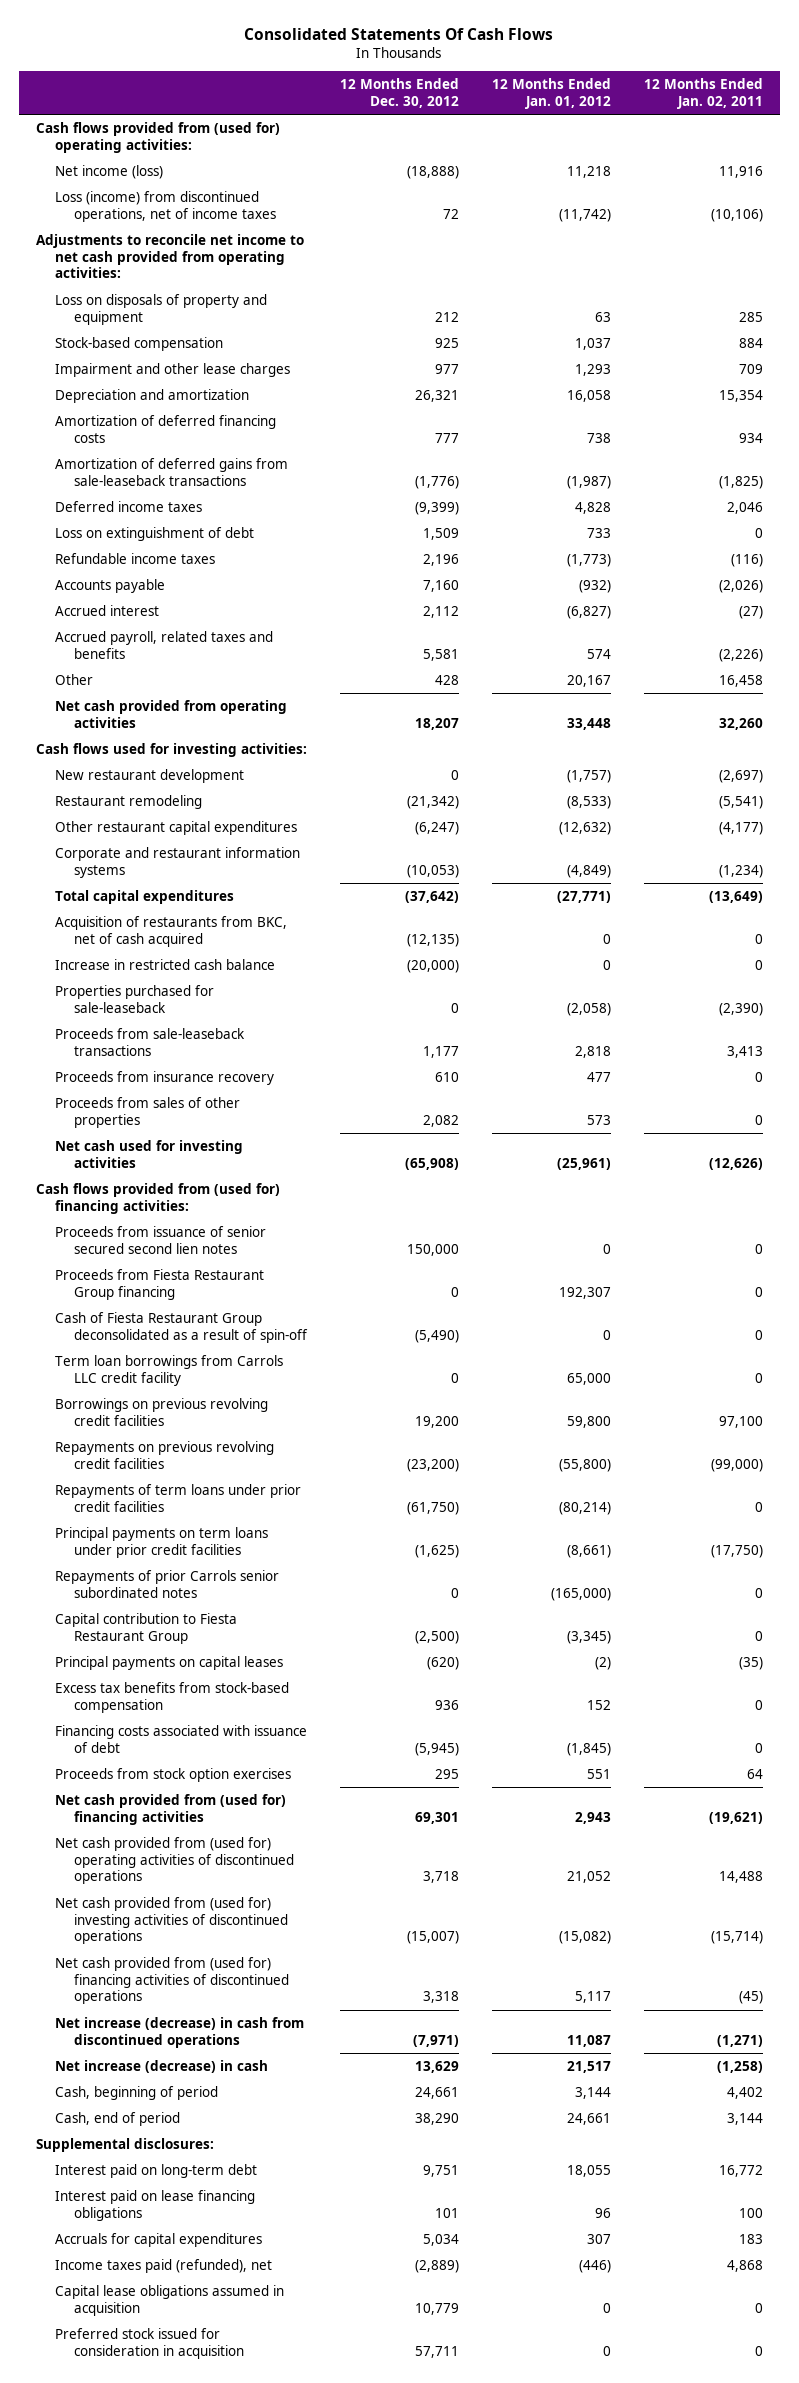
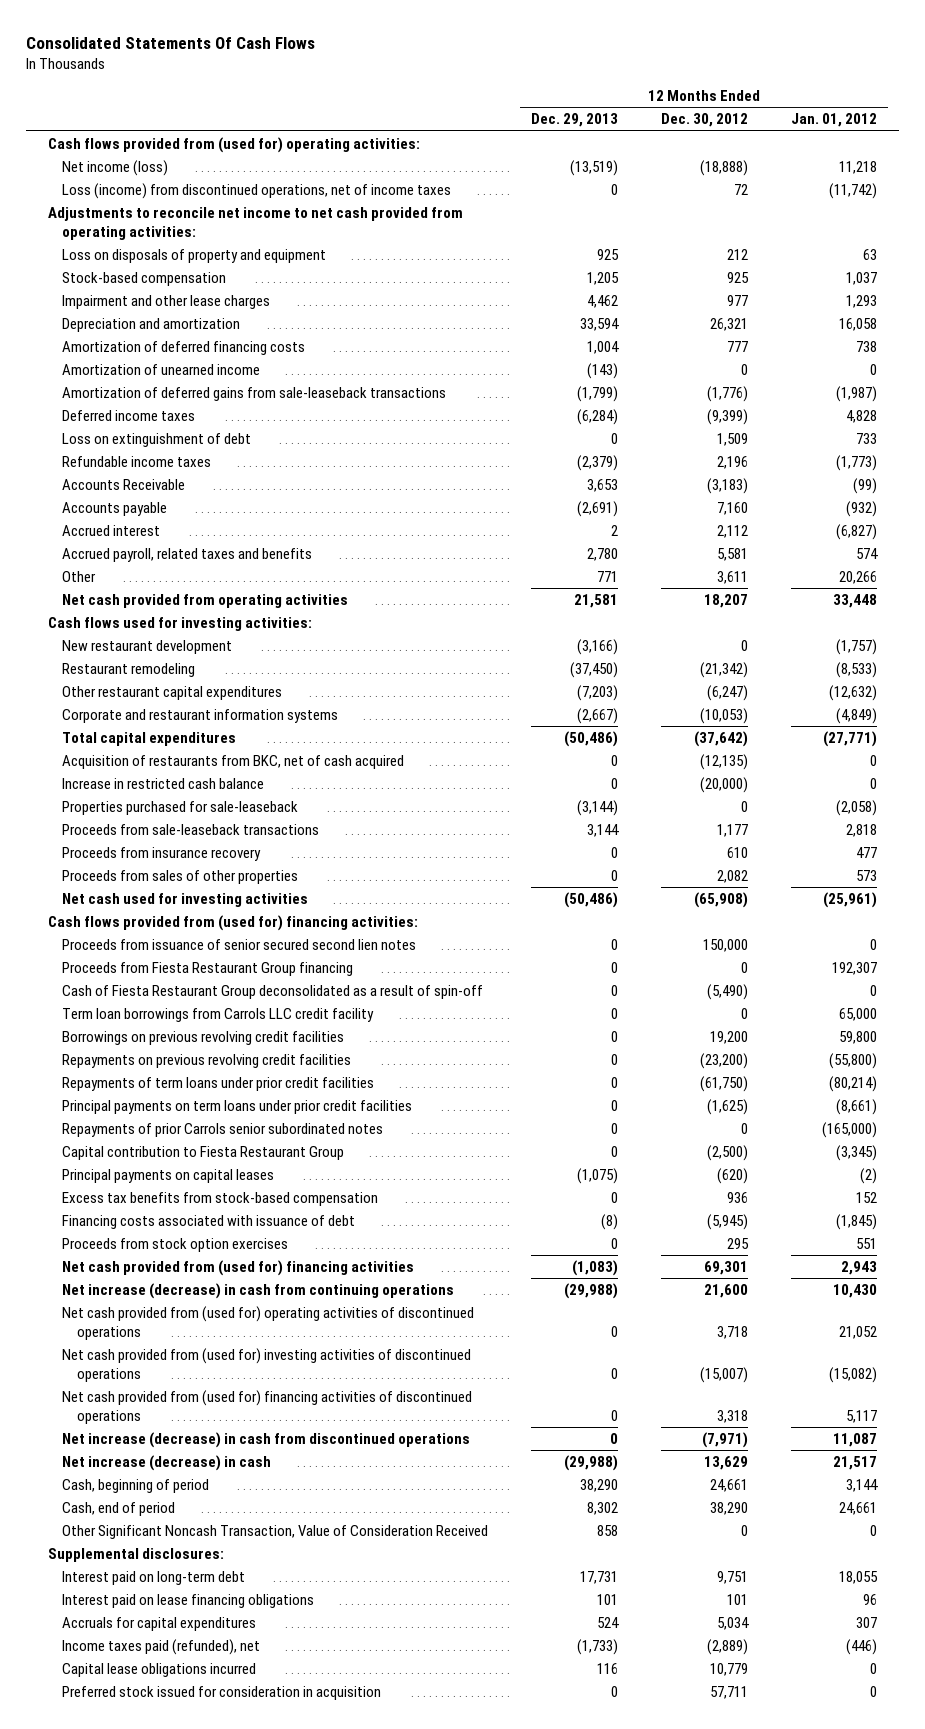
- | 12 Months Ended Dec. 30, 2012 | 12 Months Ended Jan. 01, 2012 | 12 Months Ended Jan. 02, 2011
+ | 12 Months Ended Dec. 29, 2013 | 12 Months Ended Dec. 30, 2012 | 12 Months Ended Jan. 01, 2012
+ Amortization of unearned income | (143) | 0 | 0
+ Accounts Receivable | 3,653 | (3,183) | (99)
- Other | 428 | 20,167 | 16,458
+ Other | 771 | 3,611 | 20,266
+ Net increase (decrease) in cash from continuing operations | (29,988) | 21,600 | 10,430
+ Other Significant Noncash Transaction, Value of Consideration Received | 858 | 0 | 0
- Capital lease obligations assumed in acquisition | 10,779 | 0 | 0
+ Capital lease obligations incurred | 116 | 10,779 | 0

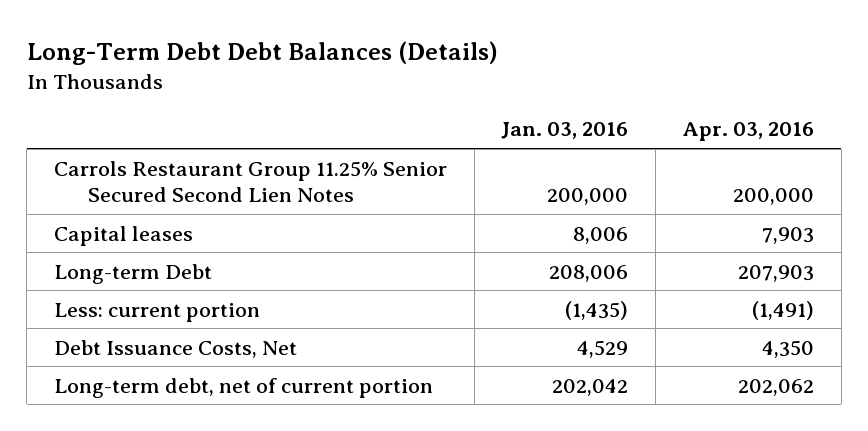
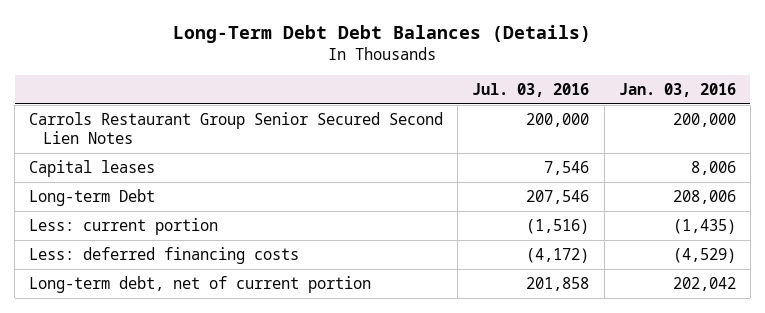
- | Jan. 03, 2016 | Apr. 03, 2016
+ | Jul. 03, 2016 | Jan. 03, 2016
- Carrols Restaurant Group 11.25% Senior Secured Second Lien Notes | 200,000 | 200,000
+ Carrols Restaurant Group Senior Secured Second Lien Notes | 200,000 | 200,000
- Debt Issuance Costs, Net | 4,529 | 4,350
+ Less: deferred financing costs | (4,172) | (4,529)

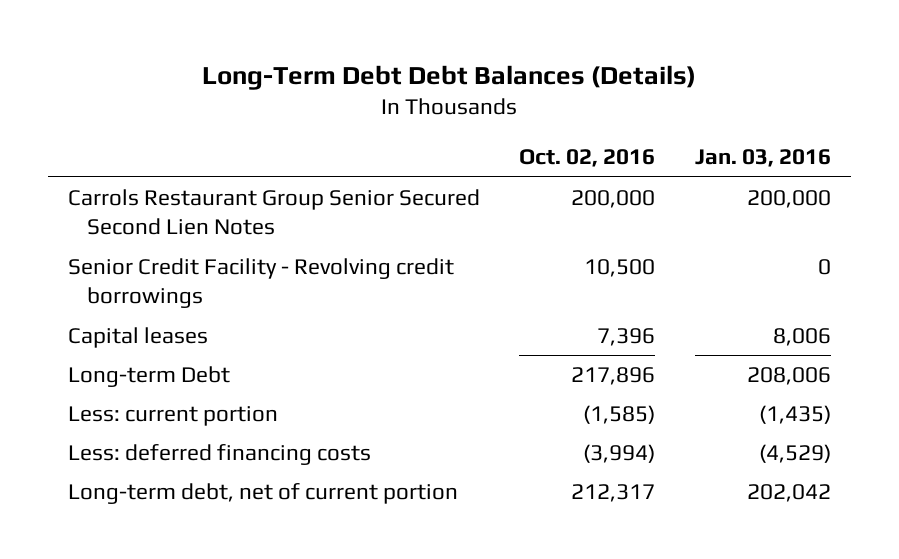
- | Jul. 03, 2016 | Jan. 03, 2016
+ | Oct. 02, 2016 | Jan. 03, 2016
+ Senior Credit Facility - Revolving credit borrowings | 10,500 | 0

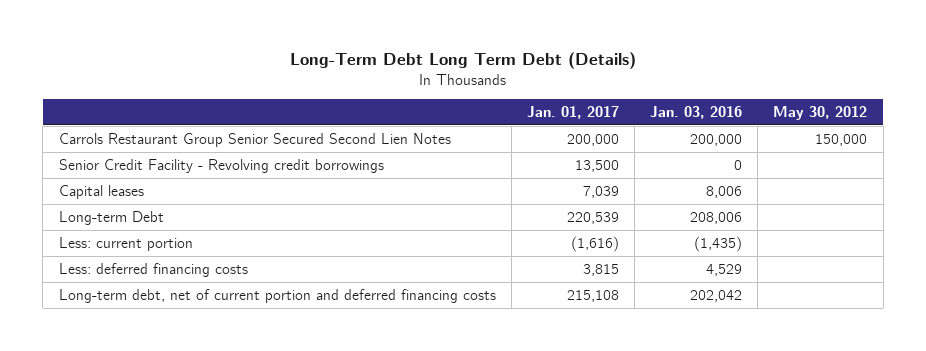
- Long-Term Debt Debt Balances (Details)
+ Long-Term Debt Long Term Debt (Details)
- | Oct. 02, 2016 | Jan. 03, 2016
+ | Jan. 01, 2017 | Jan. 03, 2016 | May 30, 2012
- Less: deferred financing costs | (3,994) | (4,529)
- Long-term debt, net of current portion | 212,317 | 202,042
+ Less: deferred financing costs | 3,815 | 4,529 |
+ Long-term debt, net of current portion and deferred financing costs | 215,108 | 202,042 |

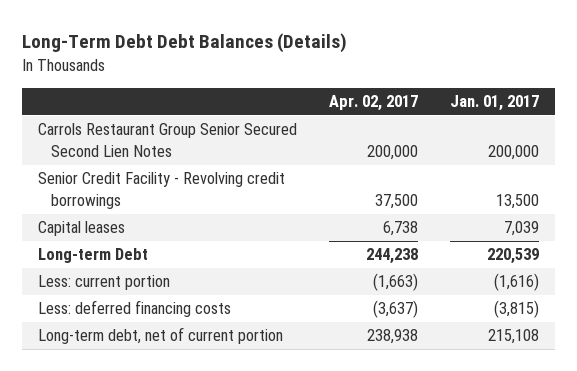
- Long-Term Debt Long Term Debt (Details)
+ Long-Term Debt Debt Balances (Details)
- | Jan. 01, 2017 | Jan. 03, 2016 | May 30, 2012
+ | Apr. 02, 2017 | Jan. 01, 2017
- Less: deferred financing costs | 3,815 | 4,529 |
- Long-term debt, net of current portion and deferred financing costs | 215,108 | 202,042 |
+ Less: deferred financing costs | (3,637) | (3,815)
+ Long-term debt, net of current portion | 238,938 | 215,108

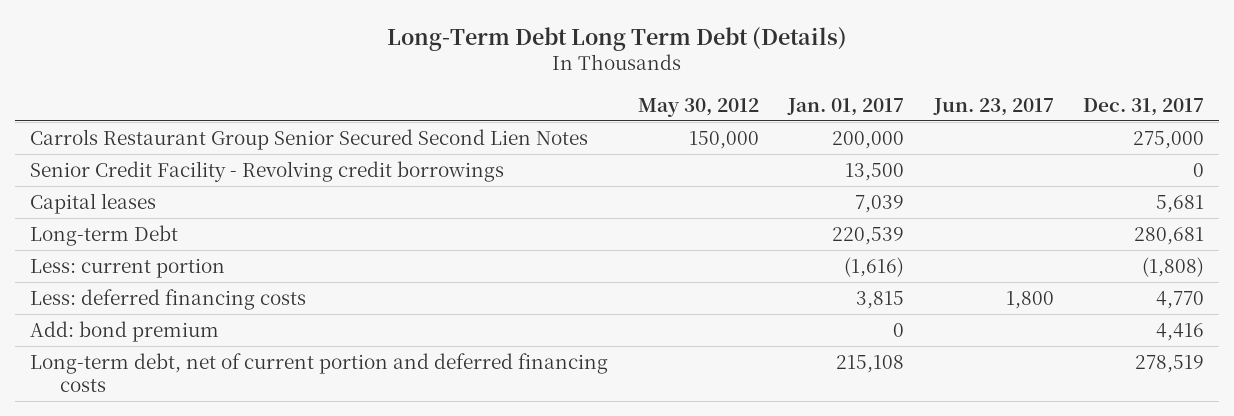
- Long-Term Debt Debt Balances (Details)
+ Long-Term Debt Long Term Debt (Details)
- | Apr. 02, 2017 | Jan. 01, 2017
+ | May 30, 2012 | Jan. 01, 2017 | Jun. 23, 2017 | Dec. 31, 2017
- Less: deferred financing costs | (3,637) | (3,815)
- Long-term debt, net of current portion | 238,938 | 215,108
+ Less: deferred financing costs | | 3,815 | 1,800 | 4,770
+ Add: bond premium | | 0 | | 4,416
+ Long-term debt, net of current portion and deferred financing costs | | 215,108 | | 278,519

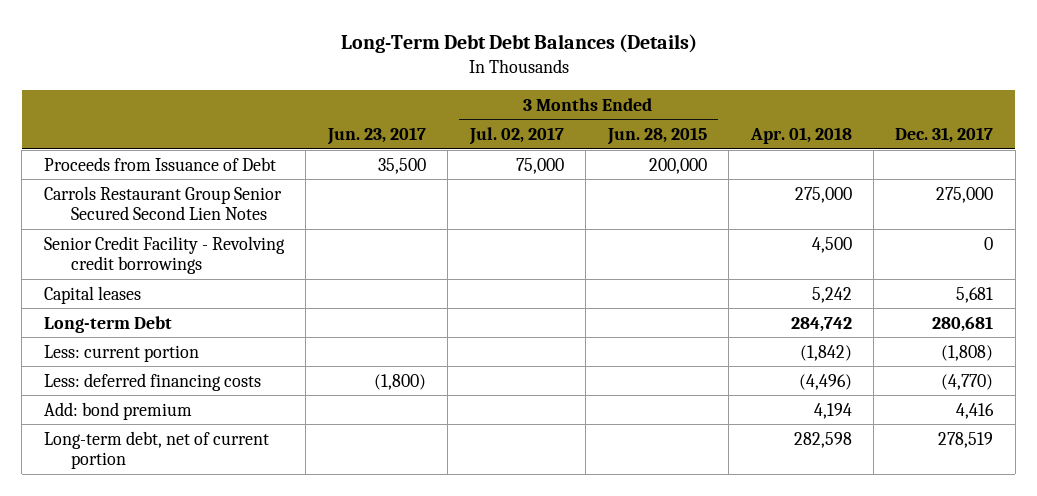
- Long-Term Debt Long Term Debt (Details)
+ Long-Term Debt Debt Balances (Details)
- | May 30, 2012 | Jan. 01, 2017 | Jun. 23, 2017 | Dec. 31, 2017
+ | Jun. 23, 2017 | 3 Months Ended Jul. 02, 2017 | 3 Months Ended Jun. 28, 2015 | Apr. 01, 2018 | Dec. 31, 2017
+ Proceeds from Issuance of Debt | 35,500 | 75,000 | 200,000 | |
- Less: deferred financing costs | | 3,815 | 1,800 | 4,770
+ Less: deferred financing costs | (1,800) | | | (4,496) | (4,770)
- Long-term debt, net of current portion and deferred financing costs | | 215,108 | | 278,519
+ Long-term debt, net of current portion | | | | 282,598 | 278,519

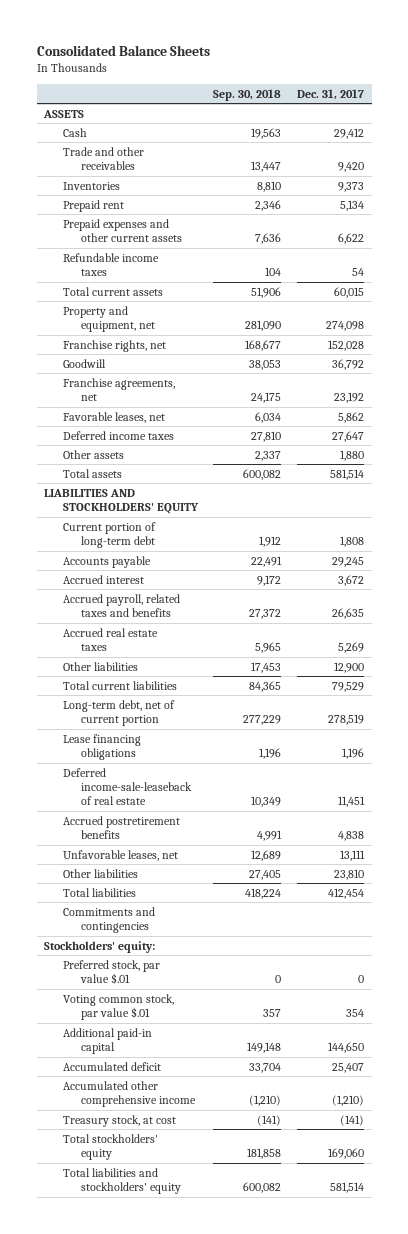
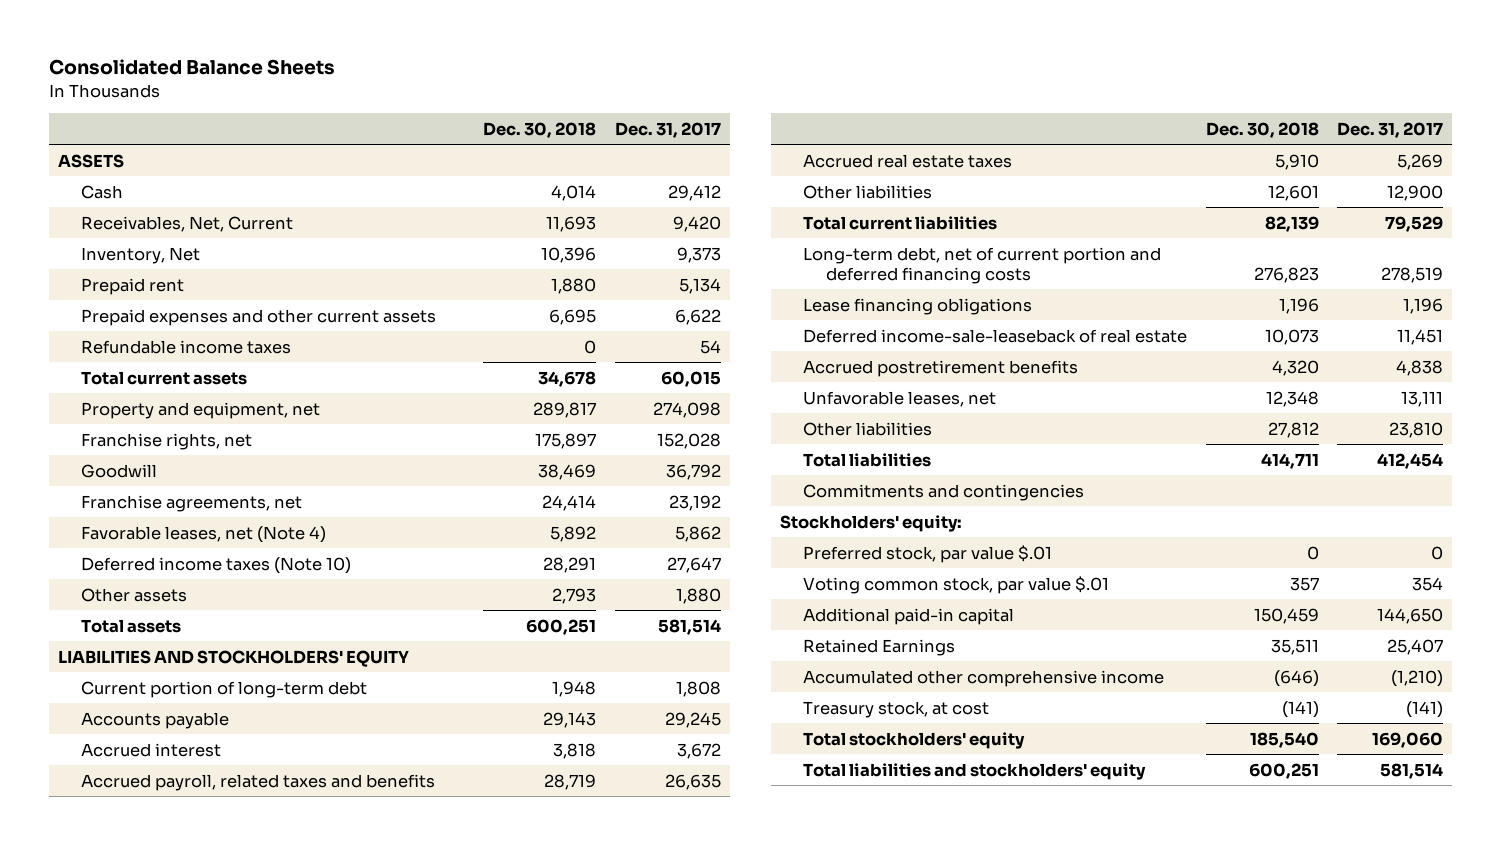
- | Sep. 30, 2018 | Dec. 31, 2017
+ | Dec. 30, 2018 | Dec. 31, 2017
- Trade and other receivables | 13,447 | 9,420
- Inventories | 8,810 | 9,373
+ Receivables, Net, Current | 11,693 | 9,420
+ Inventory, Net | 10,396 | 9,373
- Favorable leases, net | 6,034 | 5,862
- Deferred income taxes | 27,810 | 27,647
+ Favorable leases, net (Note 4) | 5,892 | 5,862
+ Deferred income taxes (Note 10) | 28,291 | 27,647
- Long-term debt, net of current portion | 277,229 | 278,519
+ Long-term debt, net of current portion and deferred financing costs | 276,823 | 278,519
- Accumulated deficit | 33,704 | 25,407
+ Retained Earnings | 35,511 | 25,407

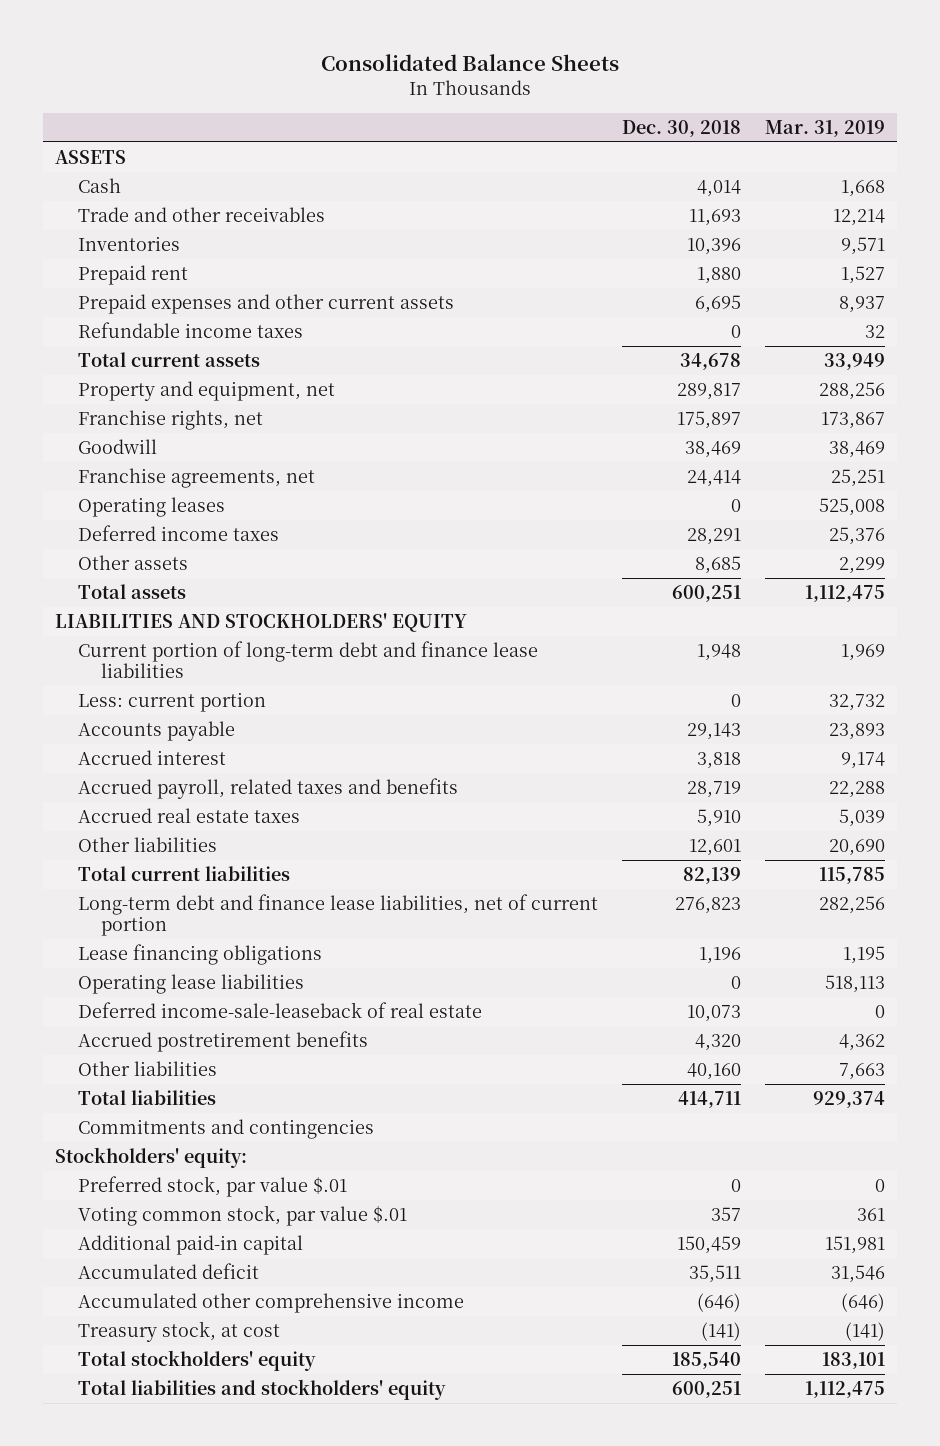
- | Dec. 30, 2018 | Dec. 31, 2017
+ | Dec. 30, 2018 | Mar. 31, 2019
- Receivables, Net, Current | 11,693 | 9,420
- Inventory, Net | 10,396 | 9,373
+ Trade and other receivables | 11,693 | 12,214
+ Inventories | 10,396 | 9,571
- Favorable leases, net (Note 4) | 5,892 | 5,862
- Deferred income taxes (Note 10) | 28,291 | 27,647
- Other assets | 2,793 | 1,880
+ Operating leases | 0 | 525,008
+ Deferred income taxes | 28,291 | 25,376
+ Other assets | 8,685 | 2,299
- Current portion of long-term debt | 1,948 | 1,808
+ Current portion of long-term debt and finance lease liabilities | 1,948 | 1,969
+ Less: current portion | 0 | 32,732
- Long-term debt, net of current portion and deferred financing costs | 276,823 | 278,519
+ Long-term debt and finance lease liabilities, net of current portion | 276,823 | 282,256
+ Operating lease liabilities | 0 | 518,113
- Unfavorable leases, net | 12,348 | 13,111
- Other liabilities | 27,812 | 23,810
+ Other liabilities | 40,160 | 7,663
- Retained Earnings | 35,511 | 25,407
+ Accumulated deficit | 35,511 | 31,546

